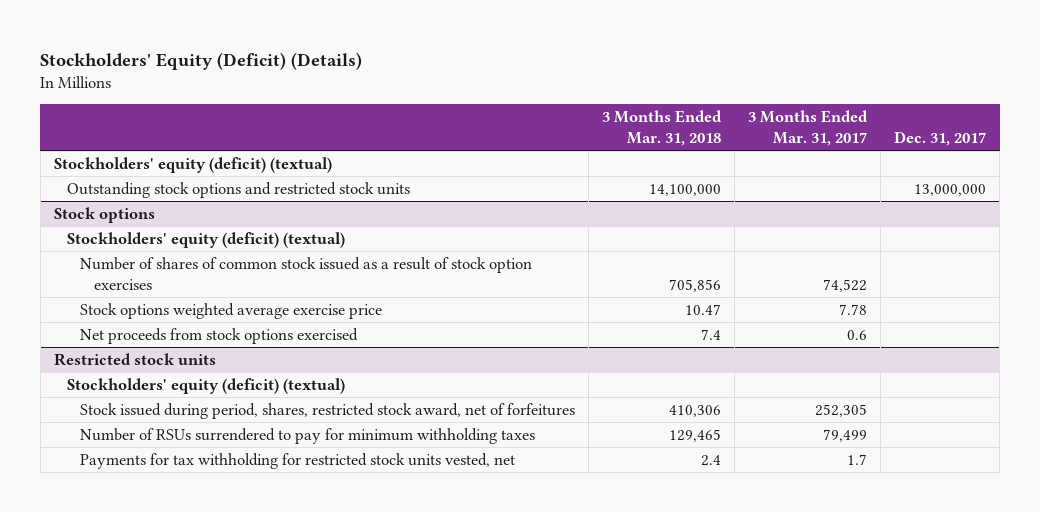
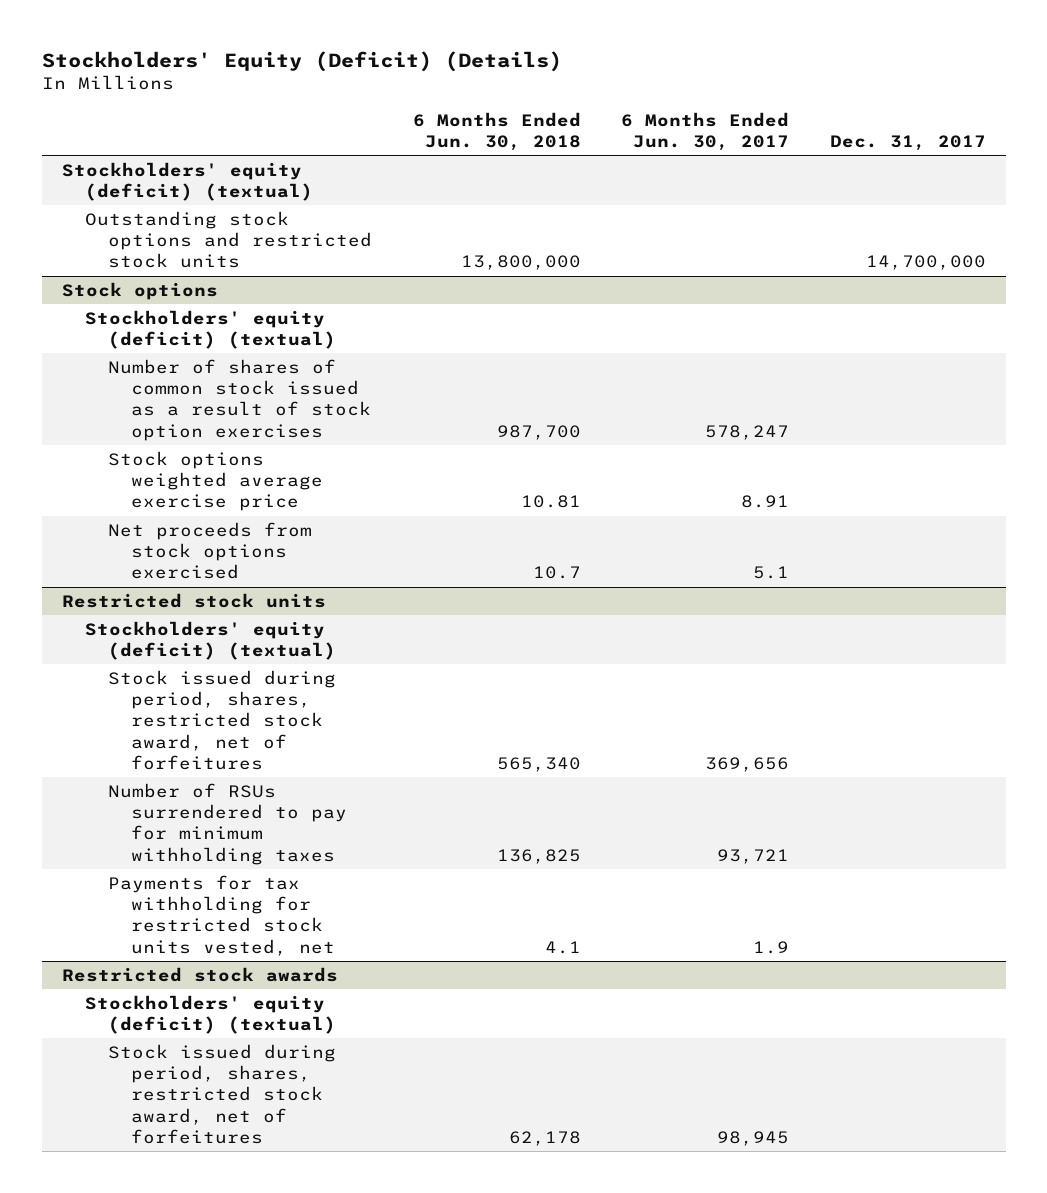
- | 3 Months Ended Mar. 31, 2018 | 3 Months Ended Mar. 31, 2017 | Dec. 31, 2017
+ | 6 Months Ended Jun. 30, 2018 | 6 Months Ended Jun. 30, 2017 | Dec. 31, 2017
- Outstanding stock options and restricted stock units | 14,100,000 | | 13,000,000
+ Outstanding stock options and restricted stock units | 13,800,000 | | 14,700,000
+ Restricted stock awards
+ Stockholders' equity (deficit) (textual)
+ Stock issued during period, shares, restricted stock award, net of forfeitures | 62,178 | 98,945 |

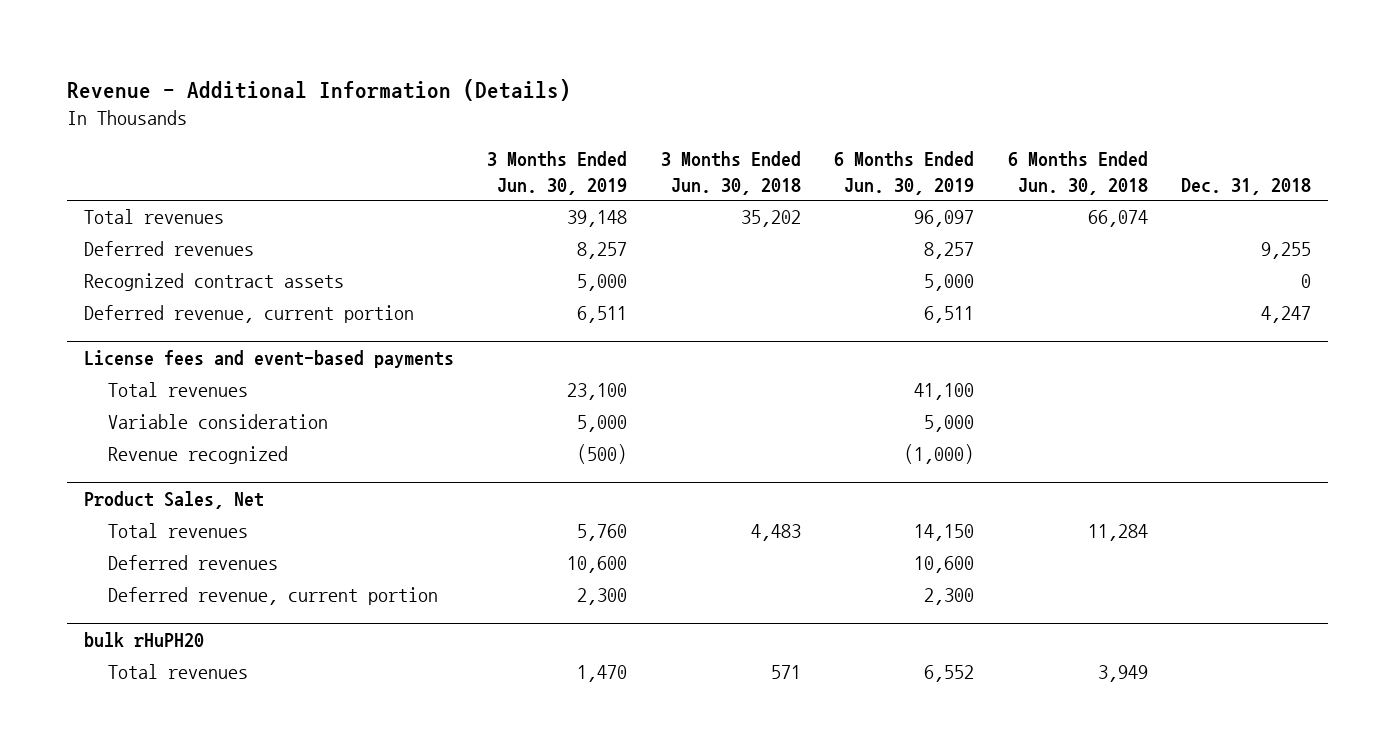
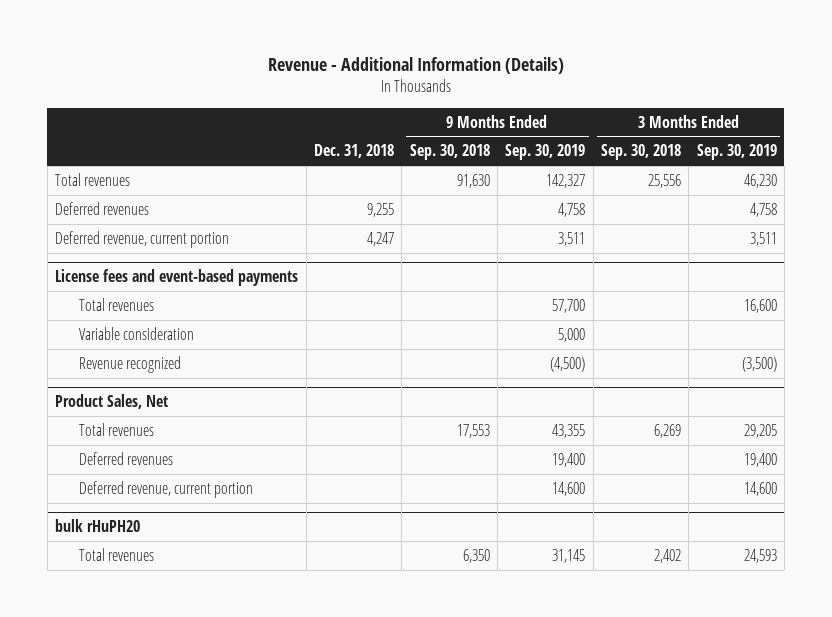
- | 3 Months Ended Jun. 30, 2019 | 3 Months Ended Jun. 30, 2018 | 6 Months Ended Jun. 30, 2019 | 6 Months Ended Jun. 30, 2018 | Dec. 31, 2018
+ | Dec. 31, 2018 | 9 Months Ended Sep. 30, 2018 | 9 Months Ended Sep. 30, 2019 | 3 Months Ended Sep. 30, 2018 | 3 Months Ended Sep. 30, 2019
- Recognized contract assets | 5,000 | | 5,000 | | 0

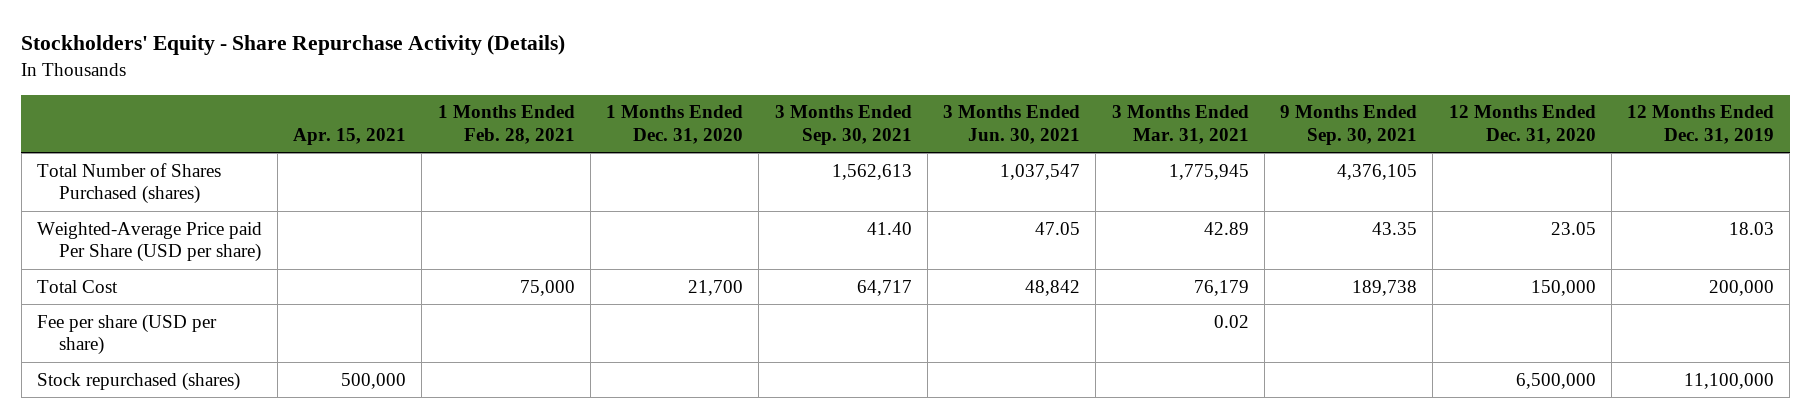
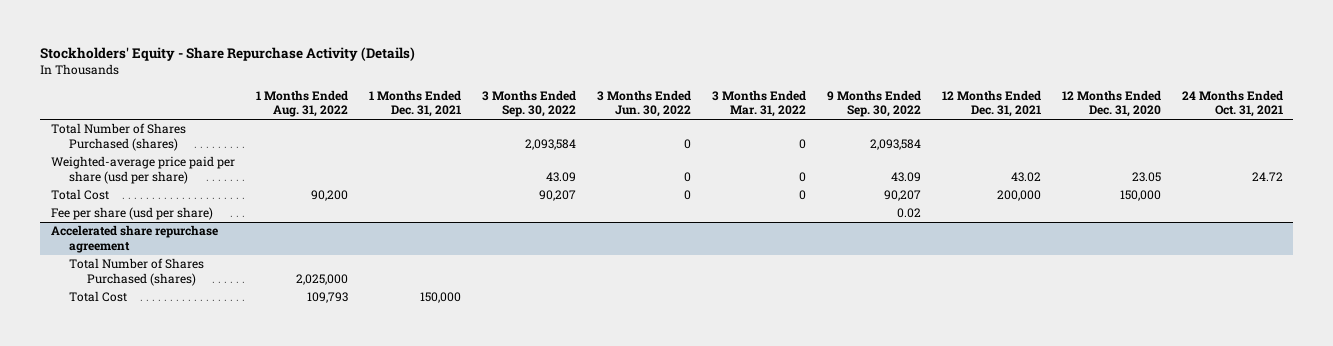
- | Apr. 15, 2021 | 1 Months Ended Feb. 28, 2021 | 1 Months Ended Dec. 31, 2020 | 3 Months Ended Sep. 30, 2021 | 3 Months Ended Jun. 30, 2021 | 3 Months Ended Mar. 31, 2021 | 9 Months Ended Sep. 30, 2021 | 12 Months Ended Dec. 31, 2020 | 12 Months Ended Dec. 31, 2019
+ | 1 Months Ended Aug. 31, 2022 | 1 Months Ended Dec. 31, 2021 | 3 Months Ended Sep. 30, 2022 | 3 Months Ended Jun. 30, 2022 | 3 Months Ended Mar. 31, 2022 | 9 Months Ended Sep. 30, 2022 | 12 Months Ended Dec. 31, 2021 | 12 Months Ended Dec. 31, 2020 | 24 Months Ended Oct. 31, 2021
- Weighted-Average Price paid Per Share (USD per share) | | | | 41.40 | 47.05 | 42.89 | 43.35 | 23.05 | 18.03
+ Weighted-average price paid per share (usd per share) | | | 43.09 | 0 | 0 | 43.09 | 43.02 | 23.05 | 24.72
- Fee per share (USD per share) | | | | | | 0.02 | | |
- Stock repurchased (shares) | 500,000 | | | | | | | 6,500,000 | 11,100,000
+ Fee per share (usd per share) | | | | | | 0.02 | | |
+ Accelerated share repurchase agreement
+ Total Number of Shares Purchased (shares) | 2,025,000 | | | | | | | |
+ Total Cost | 109,793 | 150,000 | | | | | | |

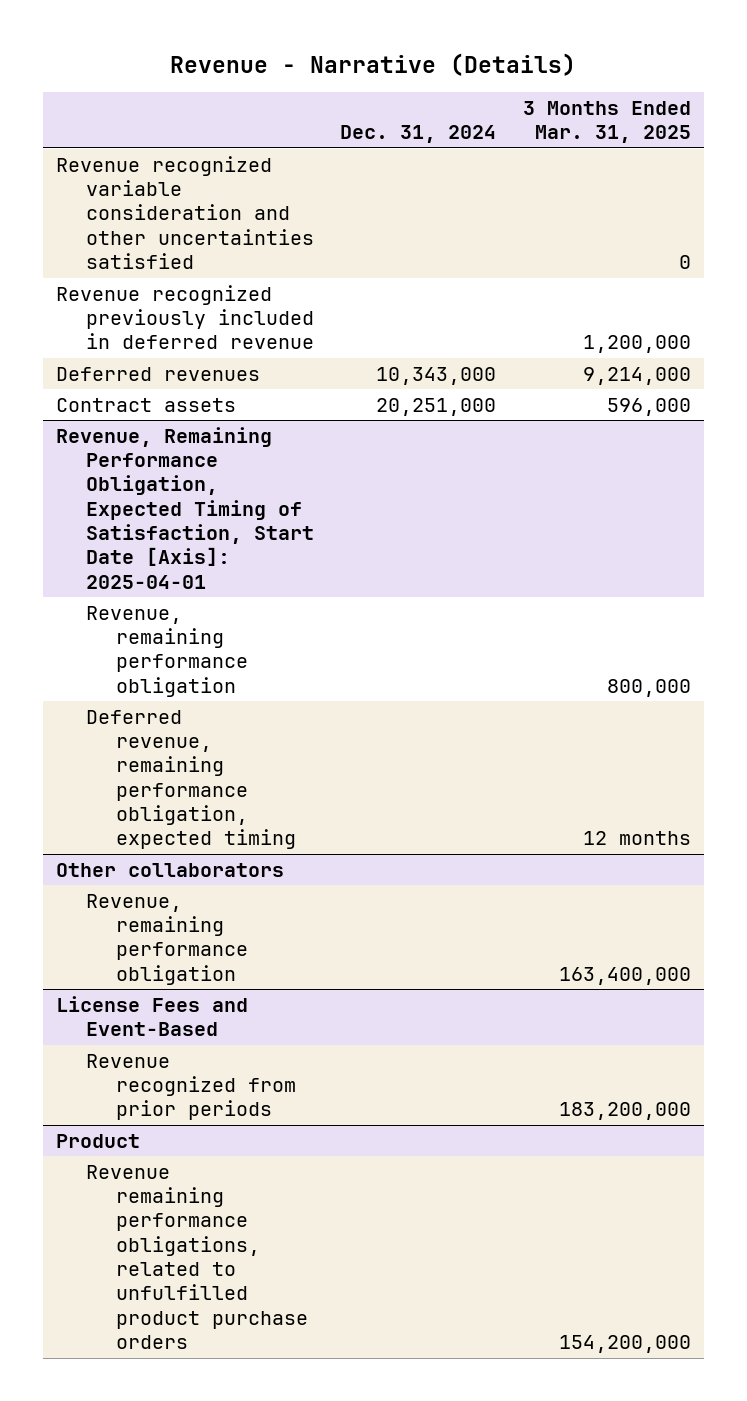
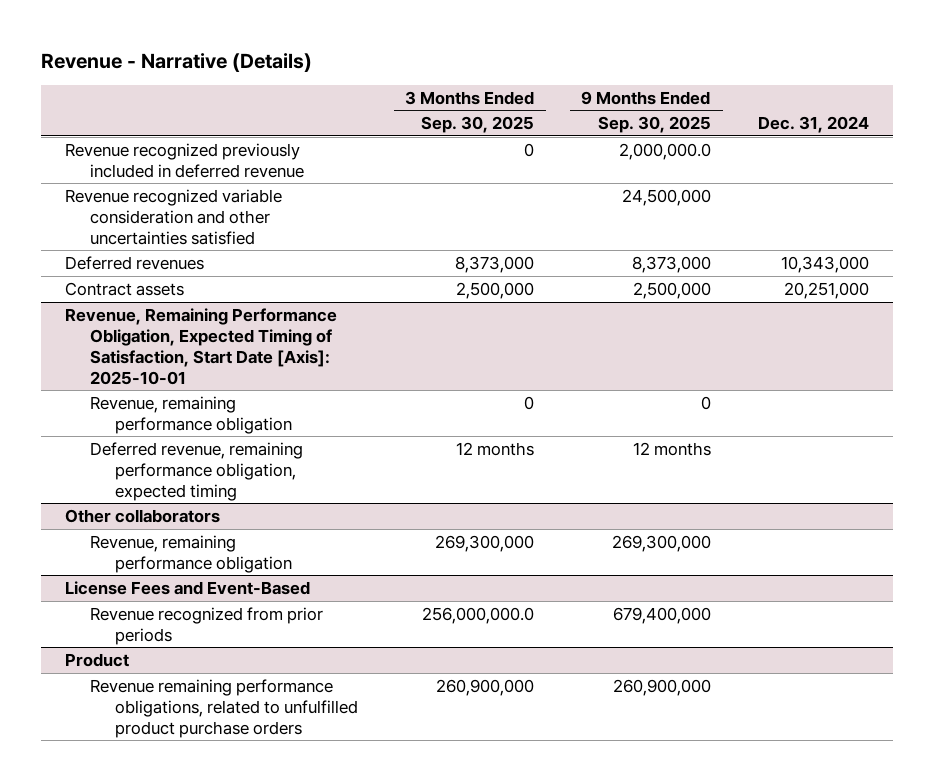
- | Dec. 31, 2024 | 3 Months Ended Mar. 31, 2025
+ | 3 Months Ended Sep. 30, 2025 | 9 Months Ended Sep. 30, 2025 | Dec. 31, 2024
moved down: Revenue recognized variable consideration and other uncertainties satisfied | | 24,500,000 |
- Revenue, Remaining Performance Obligation, Expected Timing of Satisfaction, Start Date [Axis]: 2025-04-01
- Revenue, remaining performance obligation | | 800,000
- Deferred revenue, remaining performance obligation, expected timing | | 12 months
+ Revenue, Remaining Performance Obligation, Expected Timing of Satisfaction, Start Date [Axis]: 2025-10-01
+ Revenue, remaining performance obligation | 0 | 0 |
+ Deferred revenue, remaining performance obligation, expected timing | 12 months | 12 months |

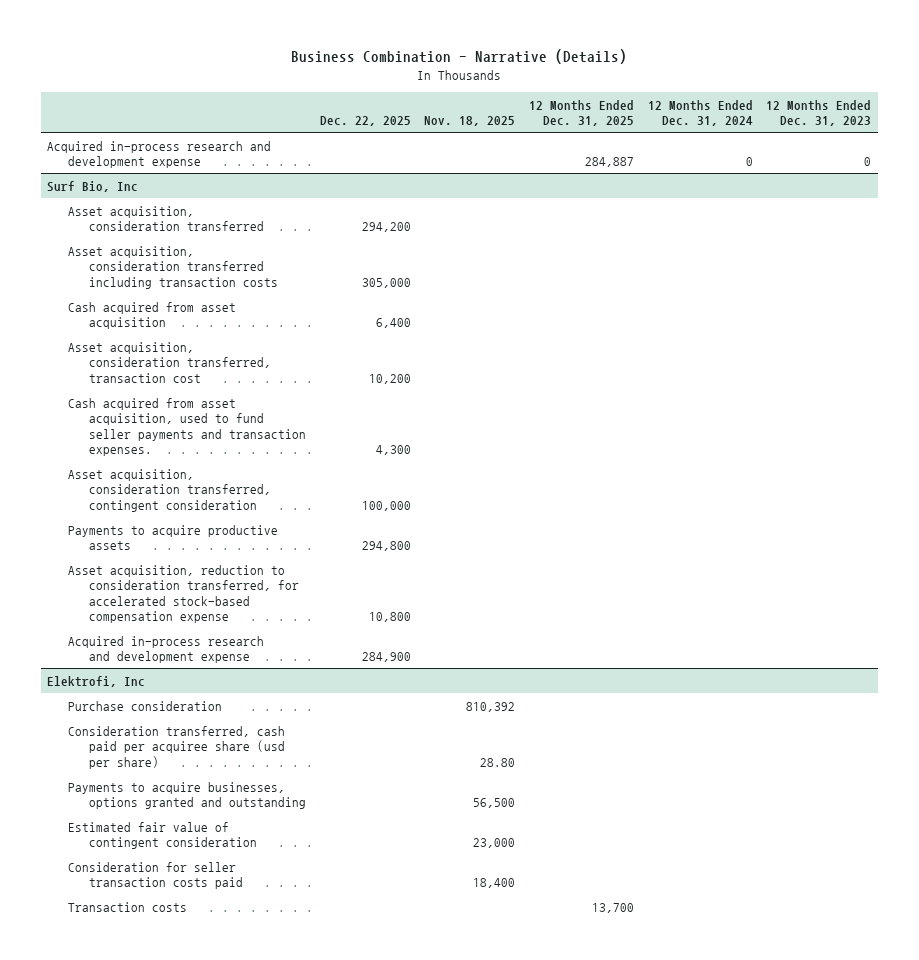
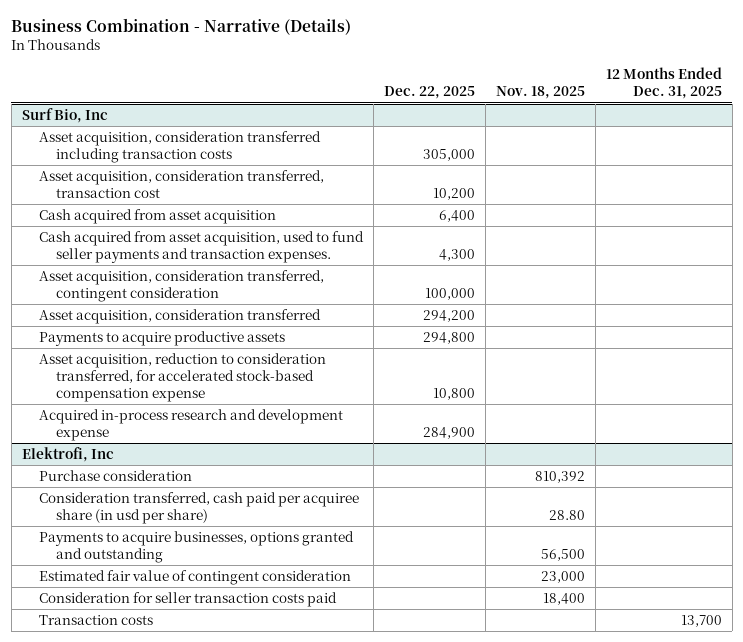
- | Dec. 22, 2025 | Nov. 18, 2025 | 12 Months Ended Dec. 31, 2025 | 12 Months Ended Dec. 31, 2024 | 12 Months Ended Dec. 31, 2023
+ | Dec. 22, 2025 | Nov. 18, 2025 | 12 Months Ended Dec. 31, 2025
- Acquired in-process research and development expense | | | 284,887 | 0 | 0
@ Surf Bio, Inc
moved down: Cash acquired from asset acquisition | 6,400 | |
moved down: Asset acquisition, consideration transferred | 294,200 | |
@ Elektrofi, Inc
- Consideration transferred, cash paid per acquiree share (usd per share) | | 28.80 | | |
+ Consideration transferred, cash paid per acquiree share (in usd per share) | | 28.80 |

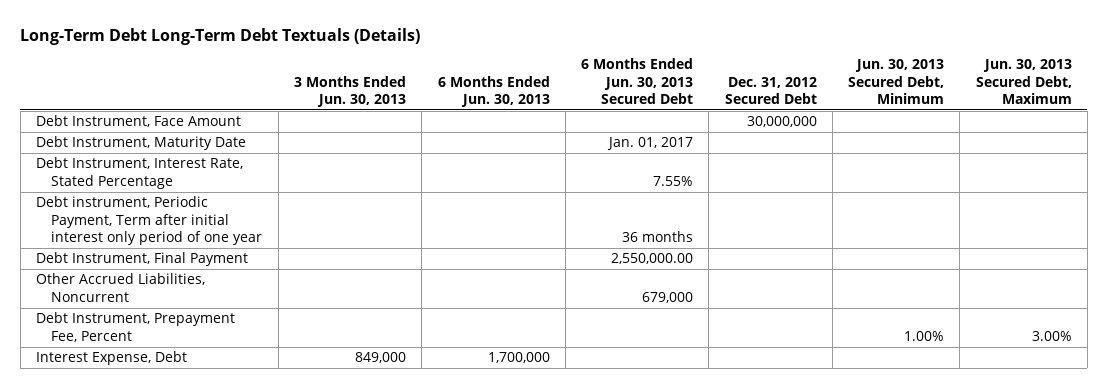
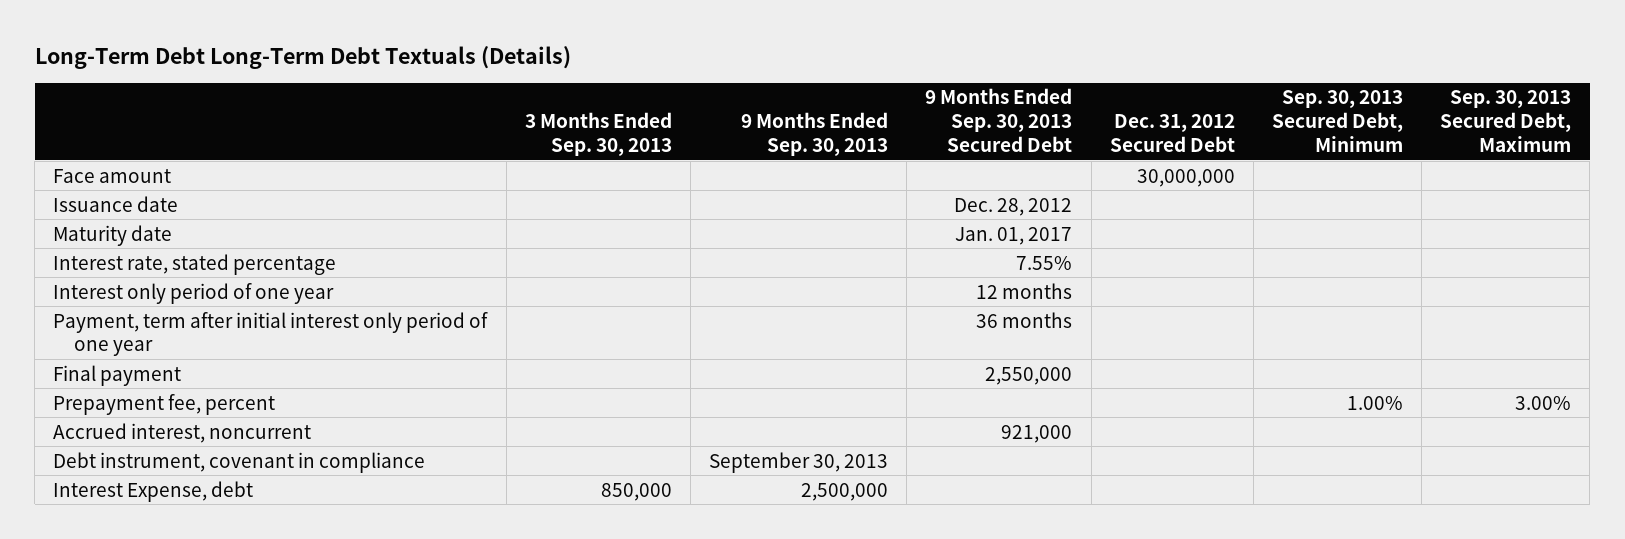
- | 3 Months Ended Jun. 30, 2013 | 6 Months Ended Jun. 30, 2013 | 6 Months Ended Jun. 30, 2013 Secured Debt | Dec. 31, 2012 Secured Debt | Jun. 30, 2013 Secured Debt, Minimum | Jun. 30, 2013 Secured Debt, Maximum
+ | 3 Months Ended Sep. 30, 2013 | 9 Months Ended Sep. 30, 2013 | 9 Months Ended Sep. 30, 2013 Secured Debt | Dec. 31, 2012 Secured Debt | Sep. 30, 2013 Secured Debt, Minimum | Sep. 30, 2013 Secured Debt, Maximum
- Debt Instrument, Face Amount | | | | 30,000,000 | |
- Debt Instrument, Maturity Date | | | Jan. 01, 2017 | | |
- Debt Instrument, Interest Rate, Stated Percentage | | | 7.55% | | |
- Debt instrument, Periodic Payment, Term after initial interest only period of one year | | | 36 months | | |
- Debt Instrument, Final Payment | | | 2,550,000.00 | | |
- Other Accrued Liabilities, Noncurrent | | | 679,000 | | |
- Debt Instrument, Prepayment Fee, Percent | | | | | 1.00% | 3.00%
- Interest Expense, Debt | 849,000 | 1,700,000 | | | |
+ Face amount | | | | 30,000,000 | |
+ Issuance date | | | Dec. 28, 2012 | | |
+ Maturity date | | | Jan. 01, 2017 | | |
+ Interest rate, stated percentage | | | 7.55% | | |
+ Interest only period of one year | | | 12 months | | |
+ Payment, term after initial interest only period of one year | | | 36 months | | |
+ Final payment | | | 2,550,000 | | |
+ Prepayment fee, percent | | | | | 1.00% | 3.00%
+ Accrued interest, noncurrent | | | 921,000 | | |
+ Debt instrument, covenant in compliance | | September 30, 2013 | | | |
+ Interest Expense, debt | 850,000 | 2,500,000 | | | |

